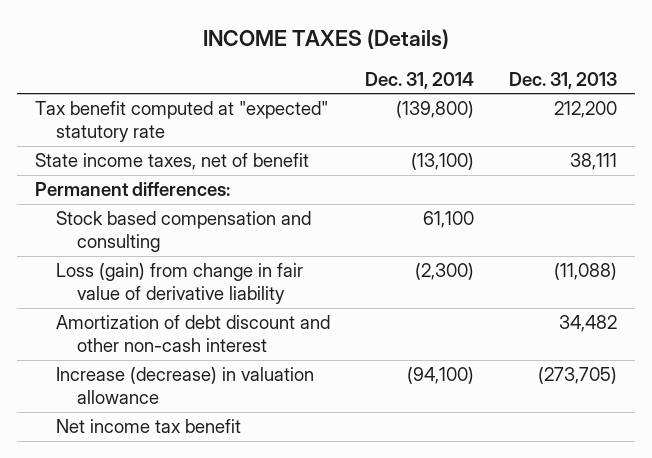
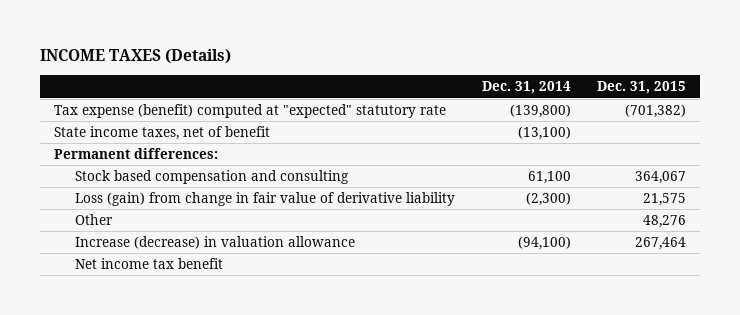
- | Dec. 31, 2014 | Dec. 31, 2013
+ | Dec. 31, 2014 | Dec. 31, 2015
- Tax benefit computed at "expected" statutory rate | (139,800) | 212,200
+ Tax expense (benefit) computed at "expected" statutory rate | (139,800) | (701,382)
- Amortization of debt discount and other non-cash interest | | 34,482
+ Other | | 48,276

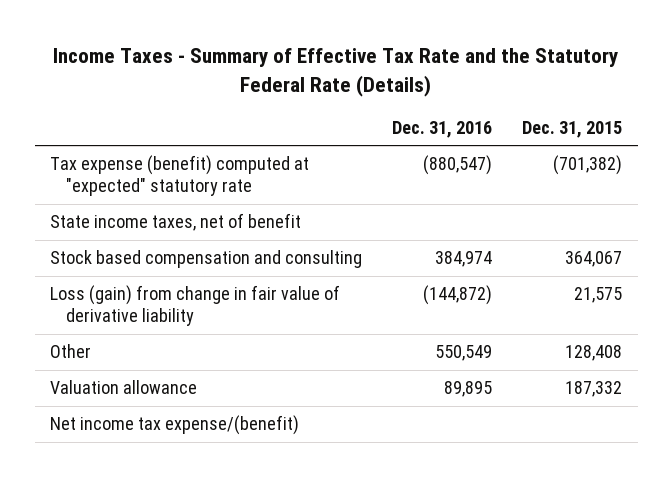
- INCOME TAXES (Details)
+ Income Taxes - Summary of Effective Tax Rate and the Statutory Federal Rate (Details)
- | Dec. 31, 2014 | Dec. 31, 2015
+ | Dec. 31, 2016 | Dec. 31, 2015
- Permanent differences:
- Other | | 48,276
- Increase (decrease) in valuation allowance | (94,100) | 267,464
- Net income tax benefit
+ Other | 550,549 | 128,408
+ Valuation allowance | 89,895 | 187,332
+ Net income tax expense/(benefit)

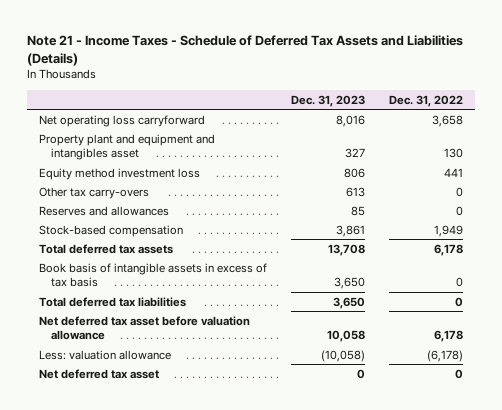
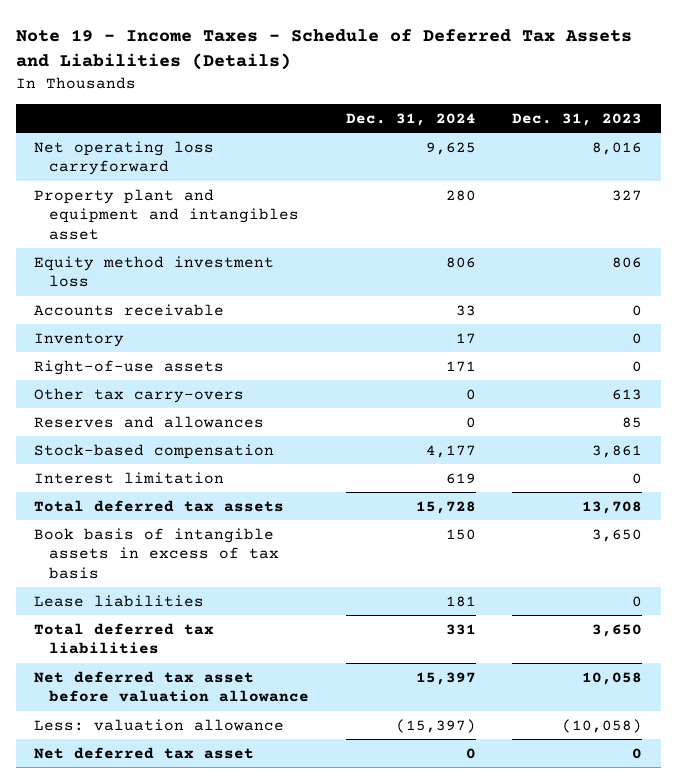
- Note 21 - Income Taxes - Schedule of Deferred Tax Assets and Liabilities (Details)
+ Note 19 - Income Taxes - Schedule of Deferred Tax Assets and Liabilities (Details)
- | Dec. 31, 2023 | Dec. 31, 2022
+ | Dec. 31, 2024 | Dec. 31, 2023
+ Accounts receivable | 33 | 0
+ Inventory | 17 | 0
+ Right-of-use assets | 171 | 0
+ Interest limitation | 619 | 0
+ Lease liabilities | 181 | 0

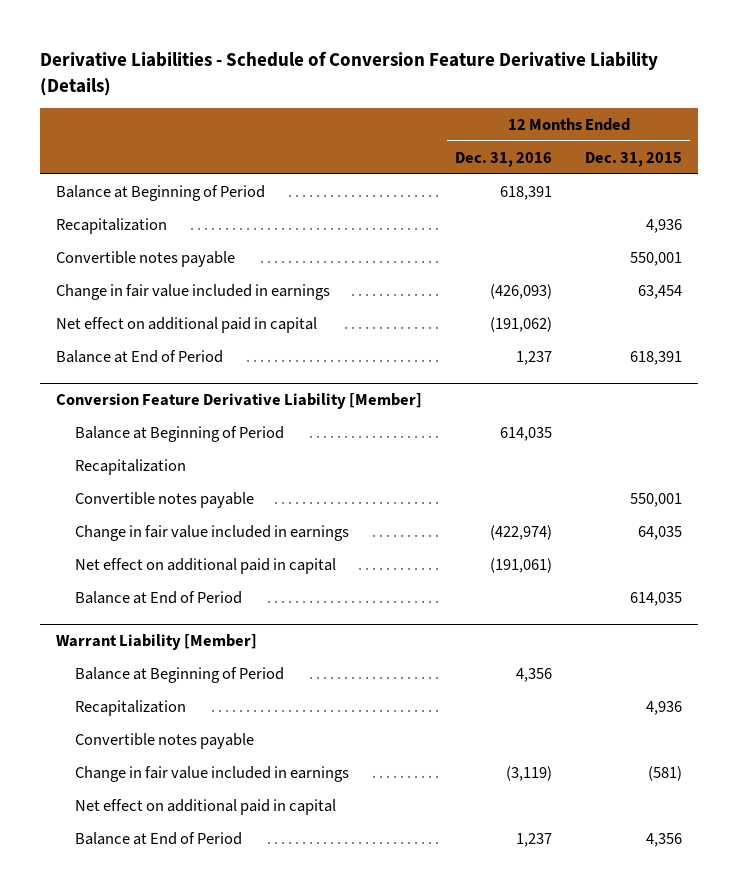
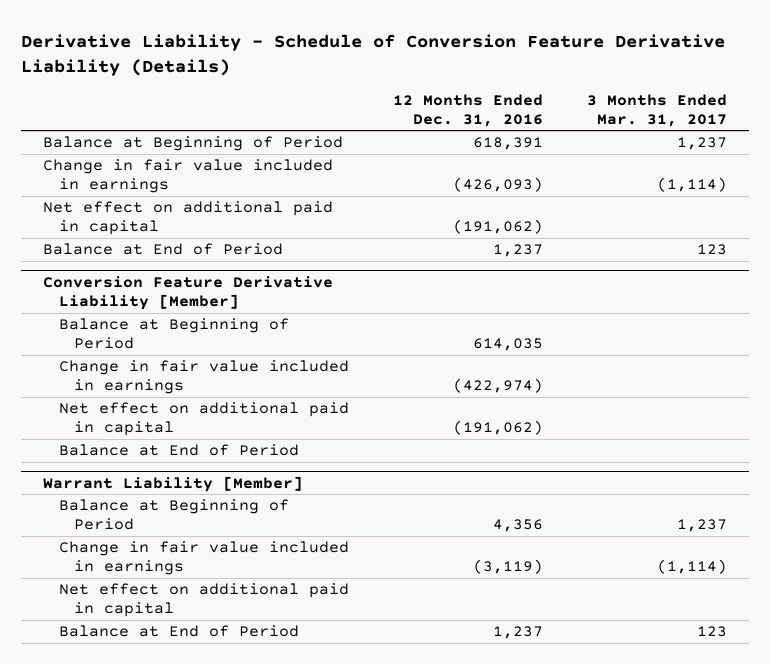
- Derivative Liabilities - Schedule of Conversion Feature Derivative Liability (Details)
+ Derivative Liability - Schedule of Conversion Feature Derivative Liability (Details)
- | 12 Months Ended Dec. 31, 2016 | 12 Months Ended Dec. 31, 2015
+ | 12 Months Ended Dec. 31, 2016 | 3 Months Ended Mar. 31, 2017
- Recapitalization | | 4,936
- Convertible notes payable | | 550,001
@ Conversion Feature Derivative Liability [Member]
- Recapitalization
- Convertible notes payable | | 550,001
- Net effect on additional paid in capital | (191,061) |
+ Net effect on additional paid in capital | (191,062) |
@ Warrant Liability [Member]
- Recapitalization | | 4,936
- Convertible notes payable

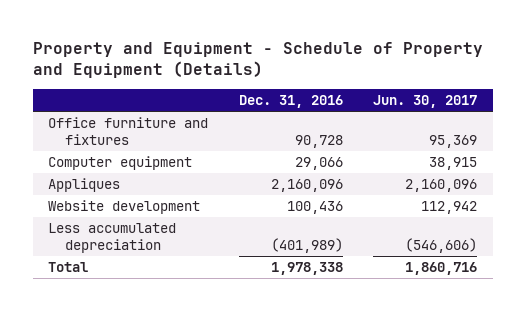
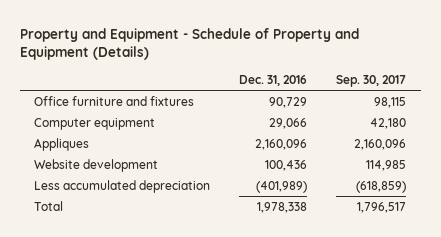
- | Dec. 31, 2016 | Jun. 30, 2017
+ | Dec. 31, 2016 | Sep. 30, 2017
- Office furniture and fixtures | 90,728 | 95,369
+ Office furniture and fixtures | 90,729 | 98,115

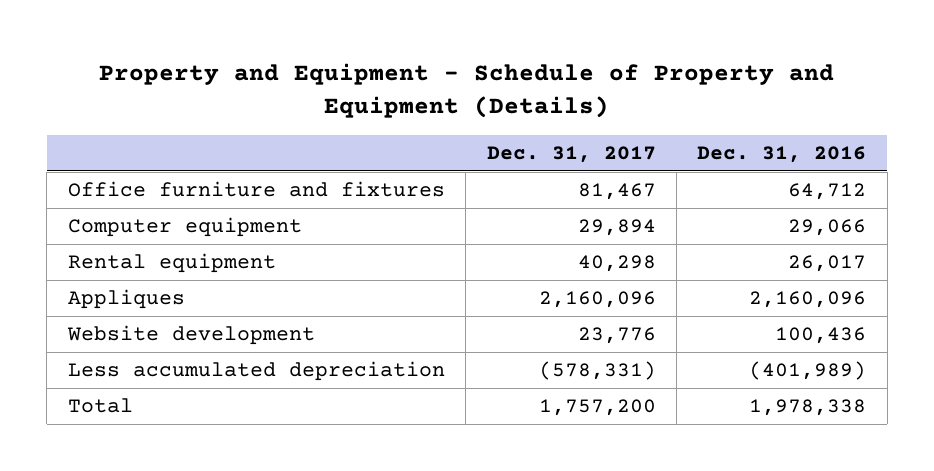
- | Dec. 31, 2016 | Sep. 30, 2017
+ | Dec. 31, 2017 | Dec. 31, 2016
- Office furniture and fixtures | 90,729 | 98,115
+ Office furniture and fixtures | 81,467 | 64,712
+ Rental equipment | 40,298 | 26,017

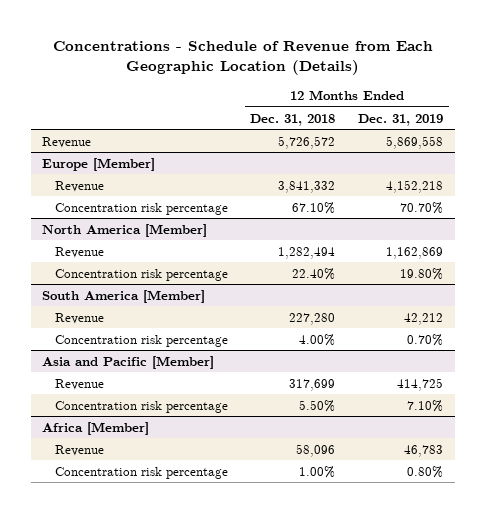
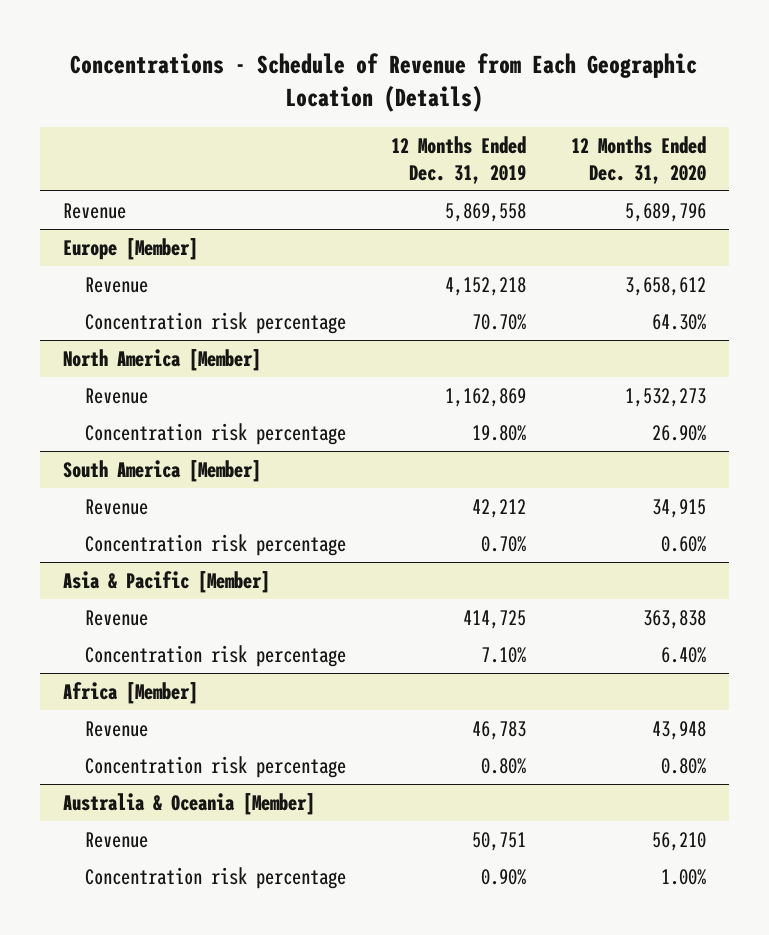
- | 12 Months Ended Dec. 31, 2018 | 12 Months Ended Dec. 31, 2019
+ | 12 Months Ended Dec. 31, 2019 | 12 Months Ended Dec. 31, 2020
- Asia and Pacific [Member]
+ Asia & Pacific [Member]
+ Australia & Oceania [Member]
+ Revenue | 50,751 | 56,210
+ Concentration risk percentage | 0.90% | 1.00%

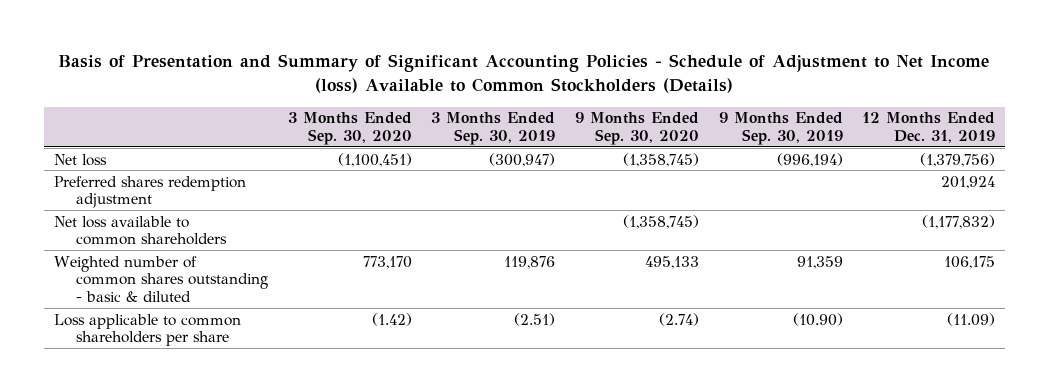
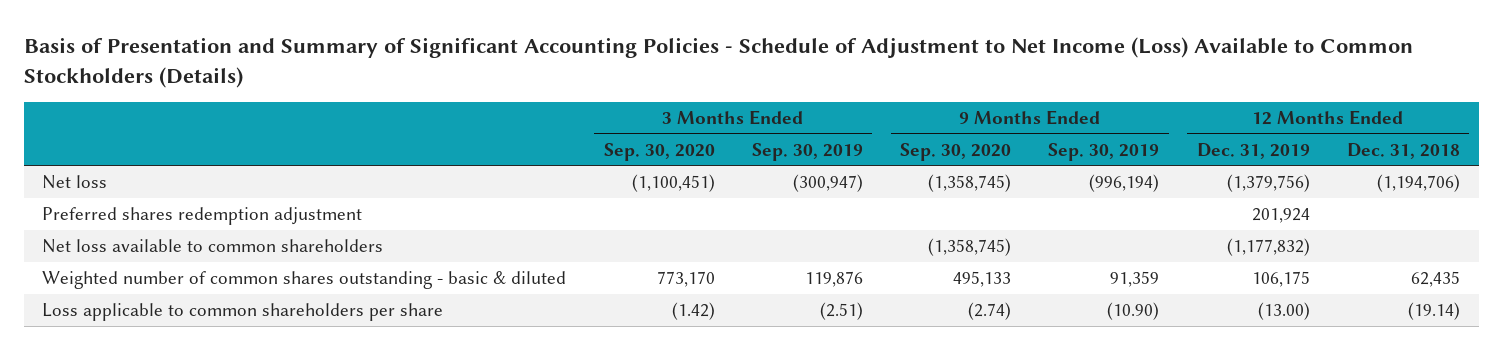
- Basis of Presentation and Summary of Significant Accounting Policies - Schedule of Adjustment to Net Income (loss) Available to Common Stockholders (Details)
+ Basis of Presentation and Summary of Significant Accounting Policies - Schedule of Adjustment to Net Income (Loss) Available to Common Stockholders (Details)
- | 3 Months Ended Sep. 30, 2020 | 3 Months Ended Sep. 30, 2019 | 9 Months Ended Sep. 30, 2020 | 9 Months Ended Sep. 30, 2019 | 12 Months Ended Dec. 31, 2019
+ | 3 Months Ended Sep. 30, 2020 | 3 Months Ended Sep. 30, 2019 | 9 Months Ended Sep. 30, 2020 | 9 Months Ended Sep. 30, 2019 | 12 Months Ended Dec. 31, 2019 | 12 Months Ended Dec. 31, 2018
- Loss applicable to common shareholders per share | (1.42) | (2.51) | (2.74) | (10.90) | (11.09)
+ Loss applicable to common shareholders per share | (1.42) | (2.51) | (2.74) | (10.90) | (13.00) | (19.14)

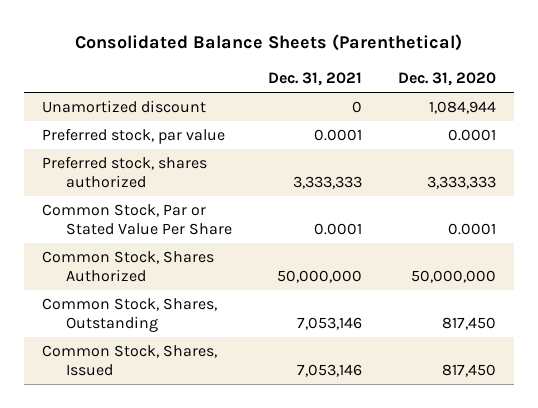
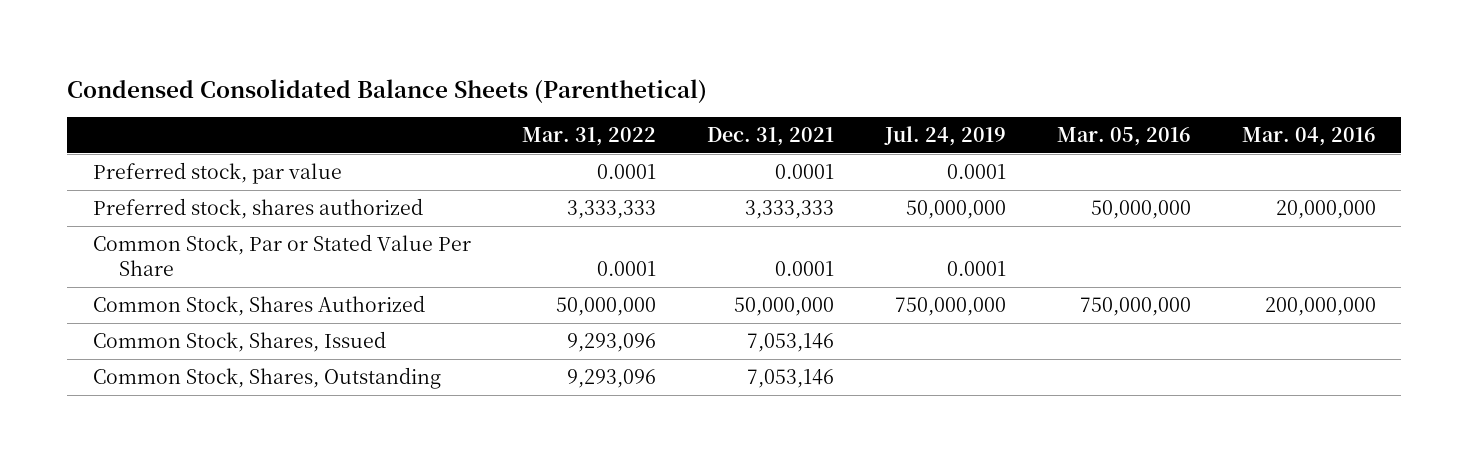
- Consolidated Balance Sheets (Parenthetical)
+ Condensed Consolidated Balance Sheets (Parenthetical)
- | Dec. 31, 2021 | Dec. 31, 2020
+ | Mar. 31, 2022 | Dec. 31, 2021 | Jul. 24, 2019 | Mar. 05, 2016 | Mar. 04, 2016
- Unamortized discount | 0 | 1,084,944
moved down: Common Stock, Shares, Outstanding | 9,293,096 | 7,053,146 | | |

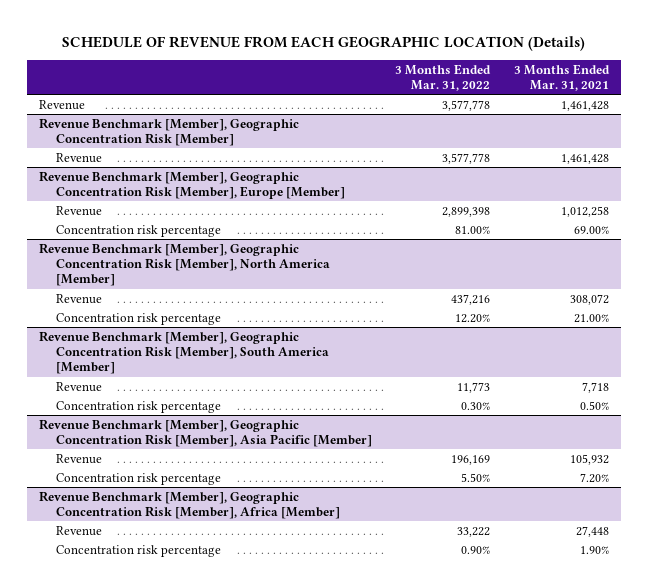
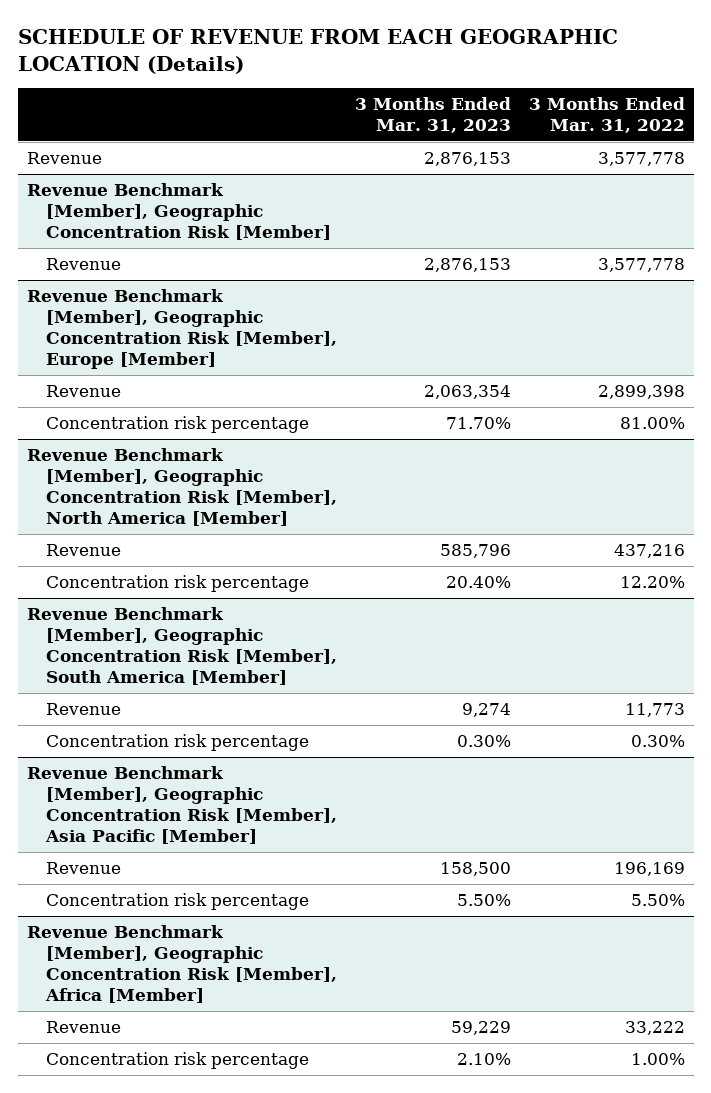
- | 3 Months Ended Mar. 31, 2022 | 3 Months Ended Mar. 31, 2021
+ | 3 Months Ended Mar. 31, 2023 | 3 Months Ended Mar. 31, 2022
@ Revenue Benchmark [Member], Geographic Concentration Risk [Member], Africa [Member]
- Concentration risk percentage | 0.90% | 1.90%
+ Concentration risk percentage | 2.10% | 1.00%

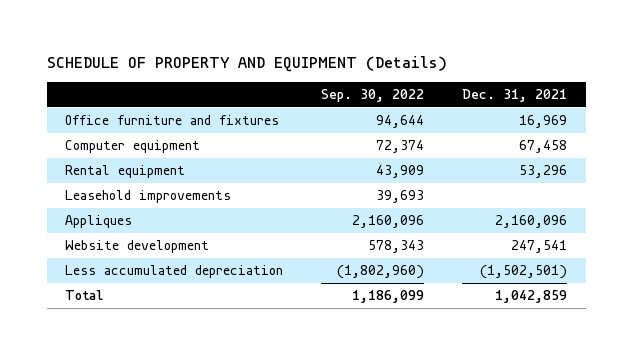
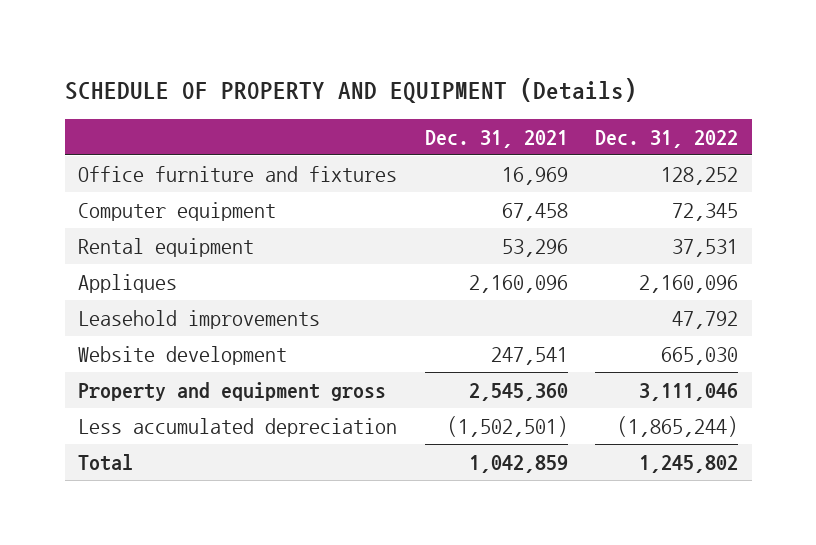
- | Sep. 30, 2022 | Dec. 31, 2021
+ | Dec. 31, 2021 | Dec. 31, 2022
moved down: Leasehold improvements | | 47,792
+ Property and equipment gross | 2,545,360 | 3,111,046

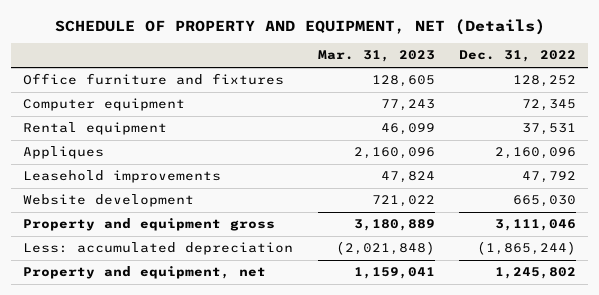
- SCHEDULE OF PROPERTY AND EQUIPMENT (Details)
+ SCHEDULE OF PROPERTY AND EQUIPMENT, NET (Details)
- | Dec. 31, 2021 | Dec. 31, 2022
+ | Mar. 31, 2023 | Dec. 31, 2022
- Less accumulated depreciation | (1,502,501) | (1,865,244)
- Total | 1,042,859 | 1,245,802
+ Less: accumulated depreciation | (2,021,848) | (1,865,244)
+ Property and equipment, net | 1,159,041 | 1,245,802

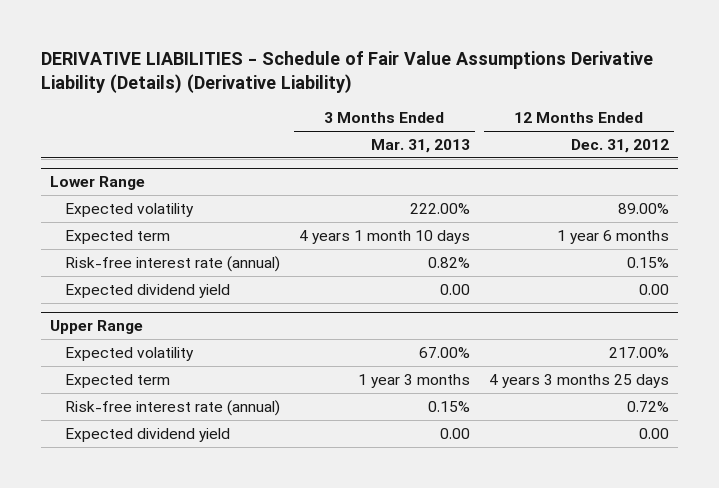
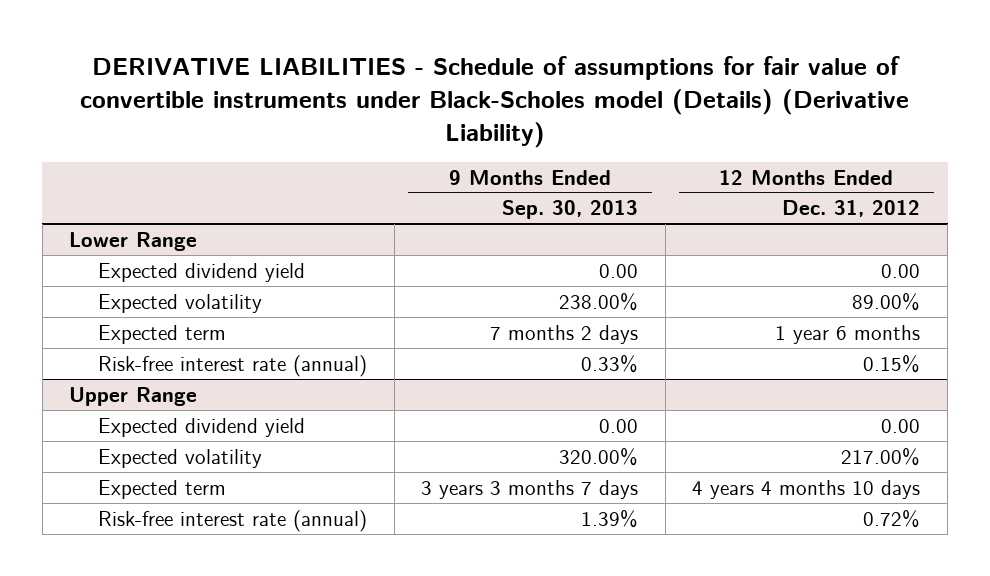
- DERIVATIVE LIABILITIES - Schedule of Fair Value Assumptions Derivative Liability (Details) (Derivative Liability)
+ DERIVATIVE LIABILITIES - Schedule of assumptions for fair value of convertible instruments under Black-Scholes model (Details) (Derivative Liability)
- | 3 Months Ended Mar. 31, 2013 | 12 Months Ended Dec. 31, 2012
+ | 9 Months Ended Sep. 30, 2013 | 12 Months Ended Dec. 31, 2012
@ Lower Range
moved up: Expected dividend yield | 0.00 | 0.00
@ Upper Range
moved up: Expected dividend yield | 0.00 | 0.00
- Expected term | 1 year 3 months | 4 years 3 months 25 days
+ Expected term | 3 years 3 months 7 days | 4 years 4 months 10 days

